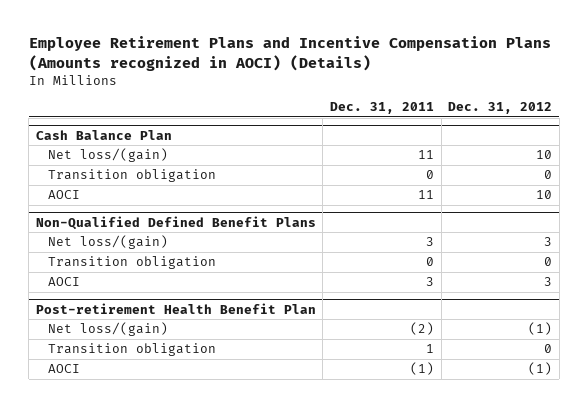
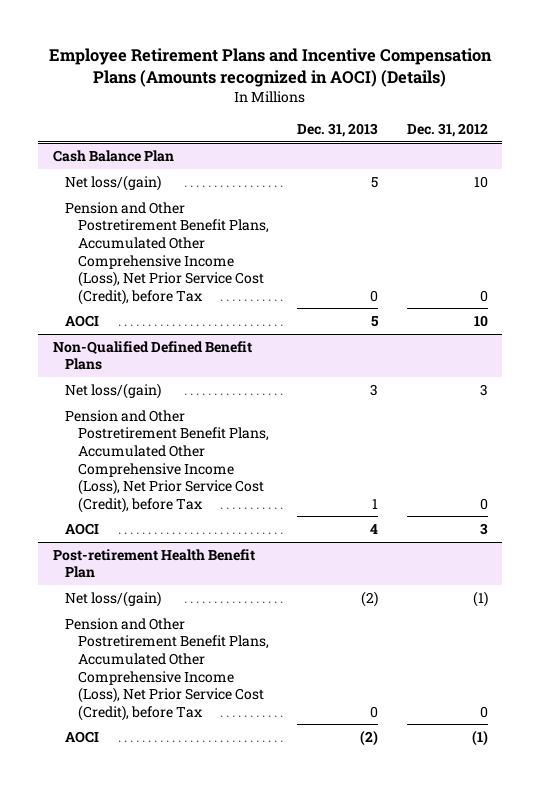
- | Dec. 31, 2011 | Dec. 31, 2012
+ | Dec. 31, 2013 | Dec. 31, 2012
@ Cash Balance Plan
- Transition obligation | 0 | 0
+ Pension and Other Postretirement Benefit Plans, Accumulated Other Comprehensive Income (Loss), Net Prior Service Cost (Credit), before Tax | 0 | 0
@ Non-Qualified Defined Benefit Plans
- Transition obligation | 0 | 0
+ Pension and Other Postretirement Benefit Plans, Accumulated Other Comprehensive Income (Loss), Net Prior Service Cost (Credit), before Tax | 1 | 0
@ Post-retirement Health Benefit Plan
- Transition obligation | 1 | 0
+ Pension and Other Postretirement Benefit Plans, Accumulated Other Comprehensive Income (Loss), Net Prior Service Cost (Credit), before Tax | 0 | 0

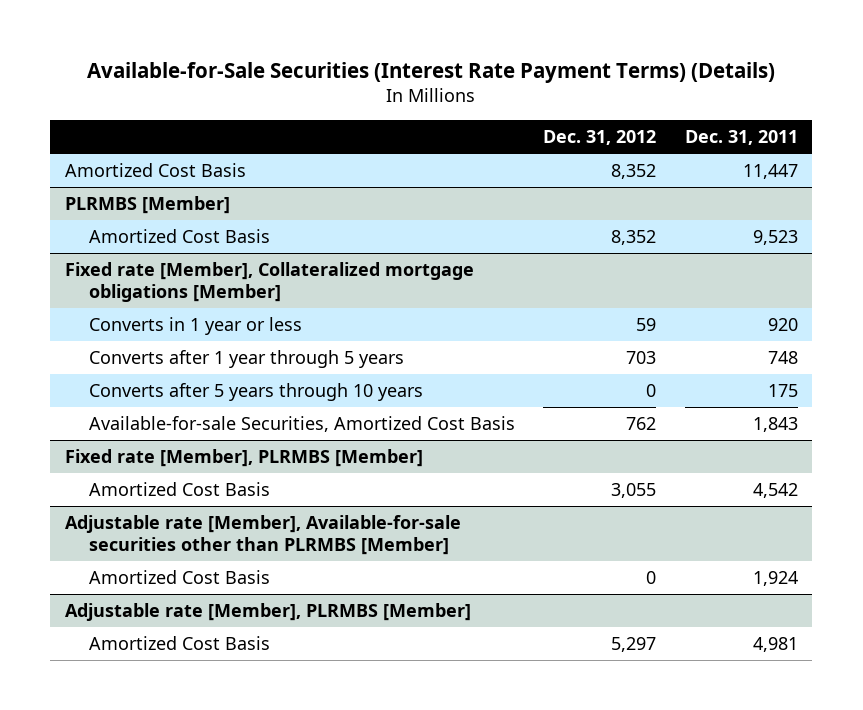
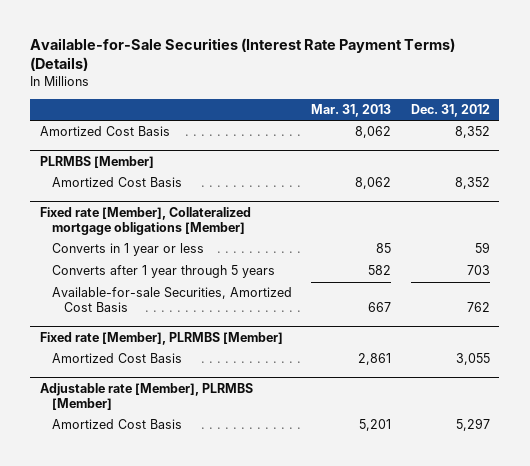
- | Dec. 31, 2012 | Dec. 31, 2011
+ | Mar. 31, 2013 | Dec. 31, 2012
@ Fixed rate [Member], Collateralized mortgage obligations [Member]
- Converts after 5 years through 10 years | 0 | 175
- Adjustable rate [Member], Available-for-sale securities other than PLRMBS [Member]
- Amortized Cost Basis | 0 | 1,924

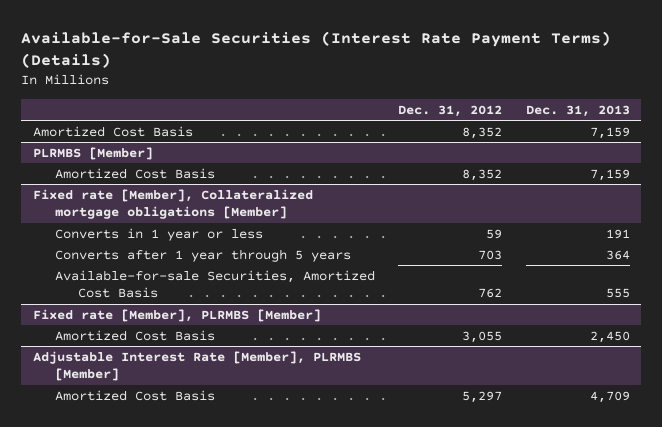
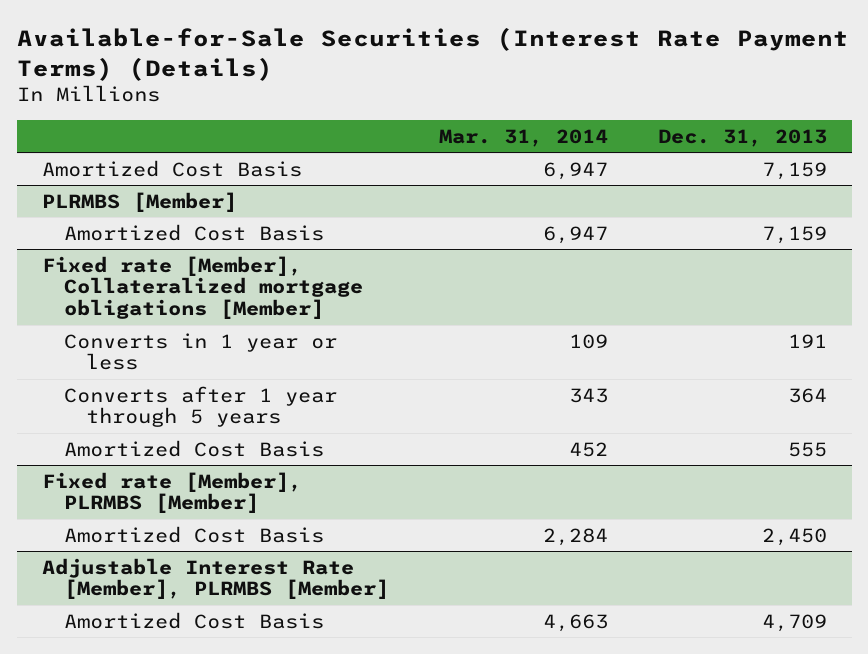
- | Dec. 31, 2012 | Dec. 31, 2013
+ | Mar. 31, 2014 | Dec. 31, 2013
@ Fixed rate [Member], Collateralized mortgage obligations [Member]
- Available-for-sale Securities, Amortized Cost Basis | 762 | 555
+ Amortized Cost Basis | 452 | 555

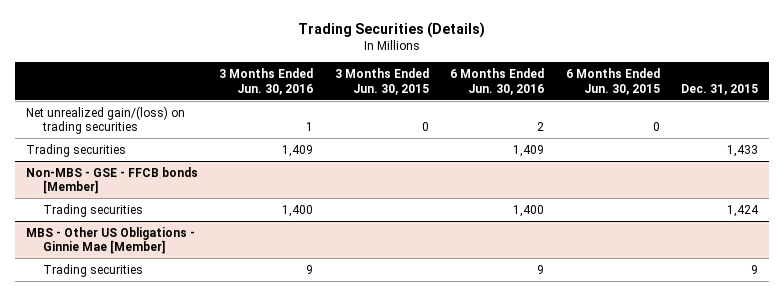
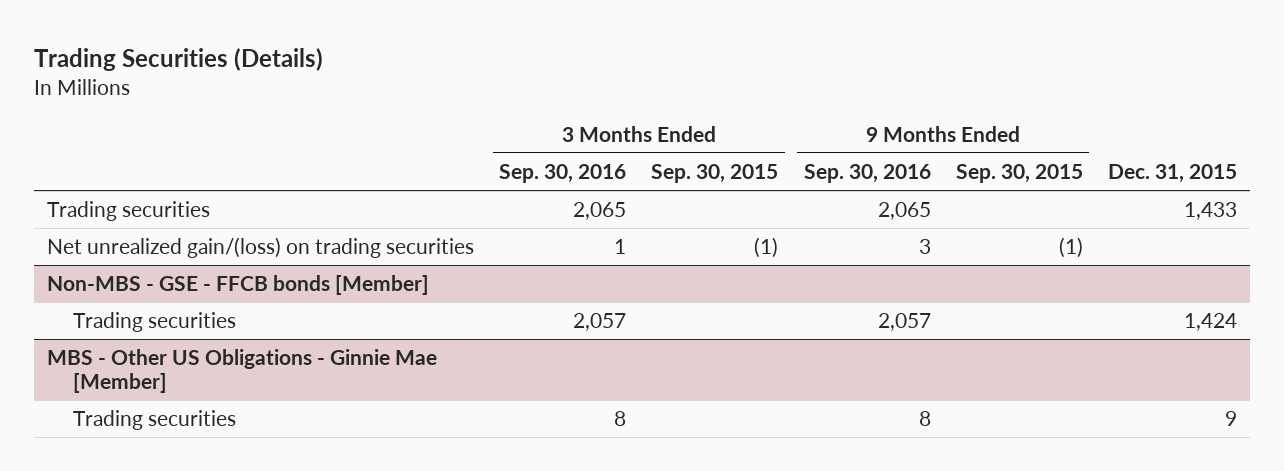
- | 3 Months Ended Jun. 30, 2016 | 3 Months Ended Jun. 30, 2015 | 6 Months Ended Jun. 30, 2016 | 6 Months Ended Jun. 30, 2015 | Dec. 31, 2015
+ | 3 Months Ended Sep. 30, 2016 | 3 Months Ended Sep. 30, 2015 | 9 Months Ended Sep. 30, 2016 | 9 Months Ended Sep. 30, 2015 | Dec. 31, 2015
moved down: Net unrealized gain/(loss) on trading securities | 1 | (1) | 3 | (1) |

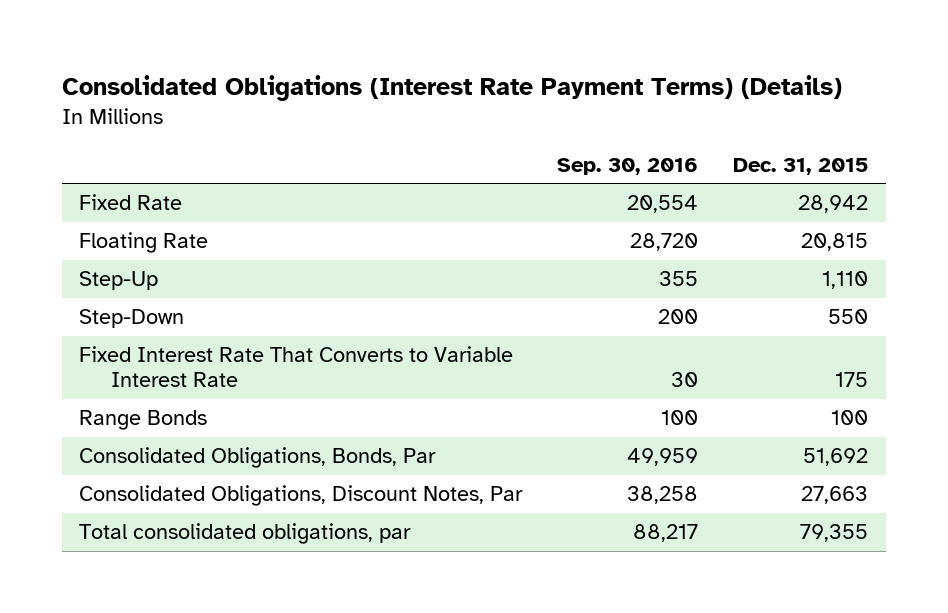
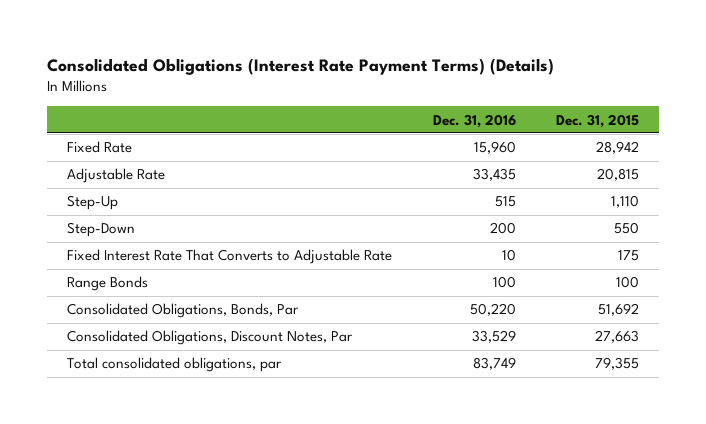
- | Sep. 30, 2016 | Dec. 31, 2015
+ | Dec. 31, 2016 | Dec. 31, 2015
- Floating Rate | 28,720 | 20,815
+ Adjustable Rate | 33,435 | 20,815
- Fixed Interest Rate That Converts to Variable Interest Rate | 30 | 175
+ Fixed Interest Rate That Converts to Adjustable Rate | 10 | 175

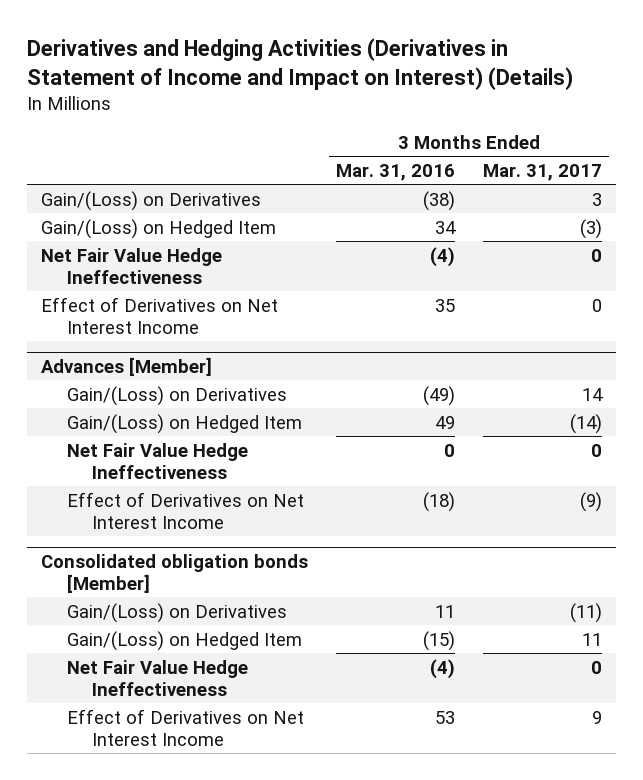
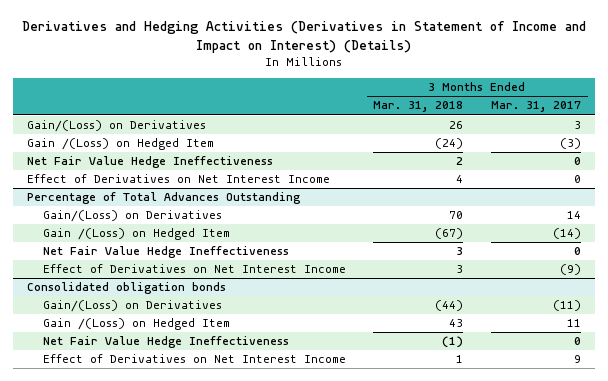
- | 3 Months Ended Mar. 31, 2016 | 3 Months Ended Mar. 31, 2017
+ | 3 Months Ended Mar. 31, 2018 | 3 Months Ended Mar. 31, 2017
- Gain/(Loss) on Hedged Item | 34 | (3)
+ Gain /(Loss) on Hedged Item | (24) | (3)
- Advances [Member]
+ Percentage of Total Advances Outstanding
- Gain/(Loss) on Hedged Item | 49 | (14)
+ Gain /(Loss) on Hedged Item | (67) | (14)
- Consolidated obligation bonds [Member]
+ Consolidated obligation bonds
- Gain/(Loss) on Hedged Item | (15) | 11
+ Gain /(Loss) on Hedged Item | 43 | 11

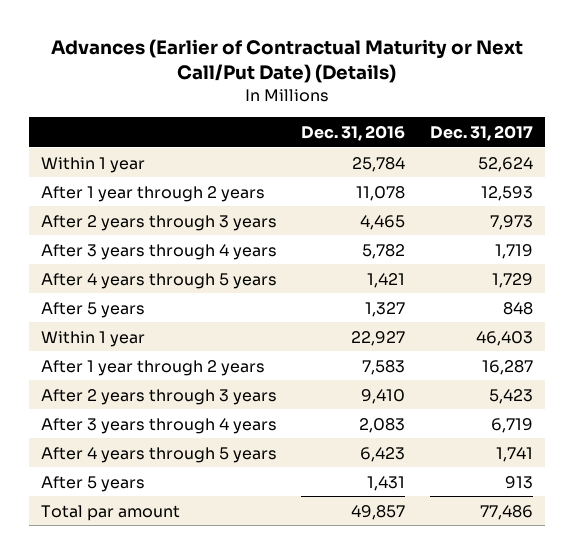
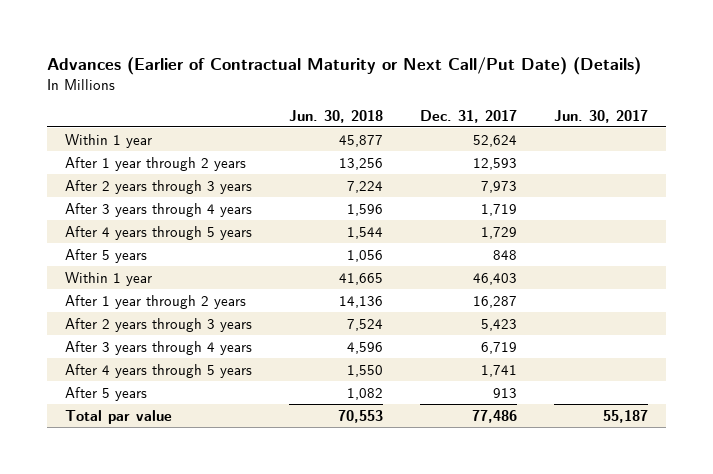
- | Dec. 31, 2016 | Dec. 31, 2017
+ | Jun. 30, 2018 | Dec. 31, 2017 | Jun. 30, 2017
- Total par amount | 49,857 | 77,486
+ Total par value | 70,553 | 77,486 | 55,187

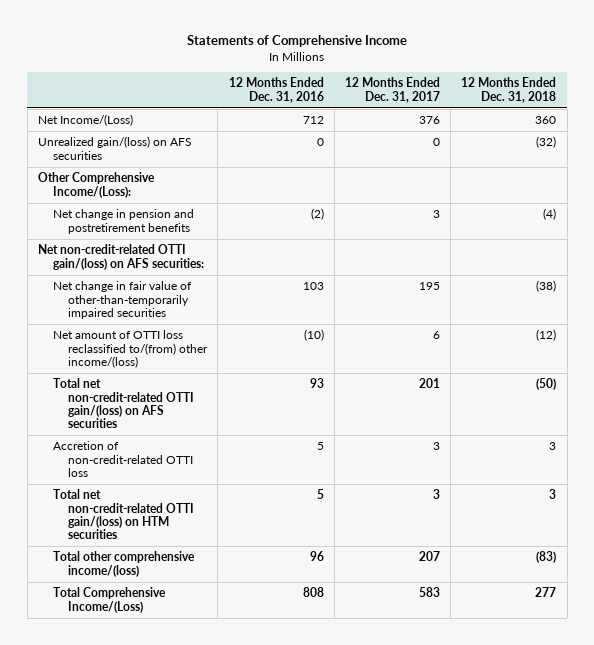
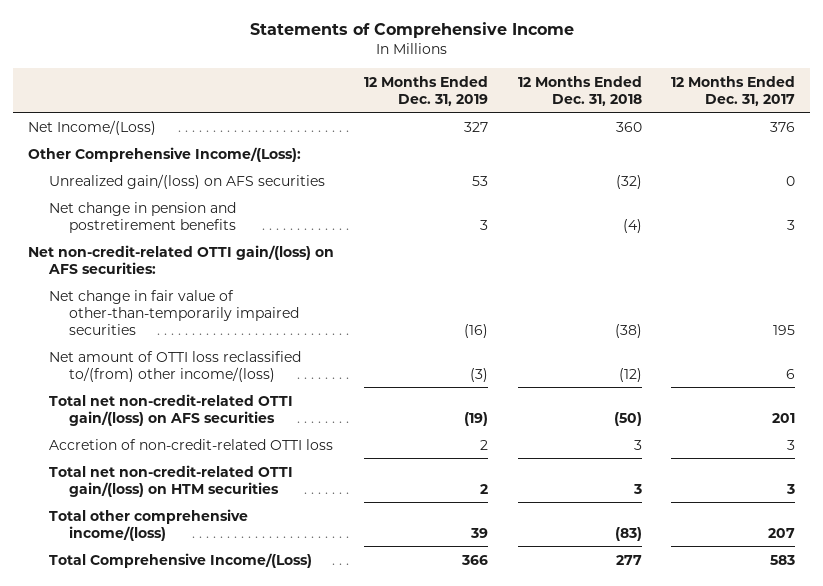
- | 12 Months Ended Dec. 31, 2016 | 12 Months Ended Dec. 31, 2017 | 12 Months Ended Dec. 31, 2018
+ | 12 Months Ended Dec. 31, 2019 | 12 Months Ended Dec. 31, 2018 | 12 Months Ended Dec. 31, 2017
moved down: Unrealized gain/(loss) on AFS securities | 53 | (32) | 0

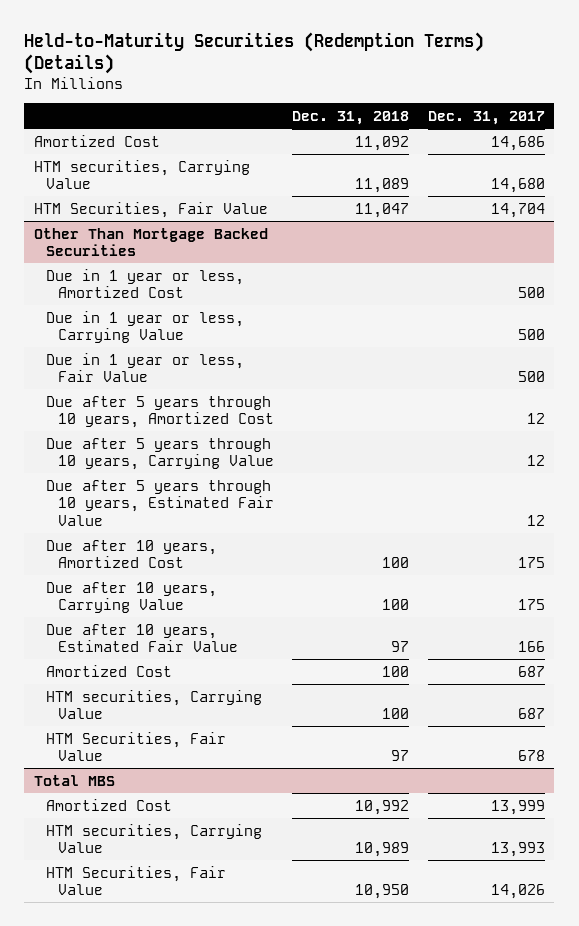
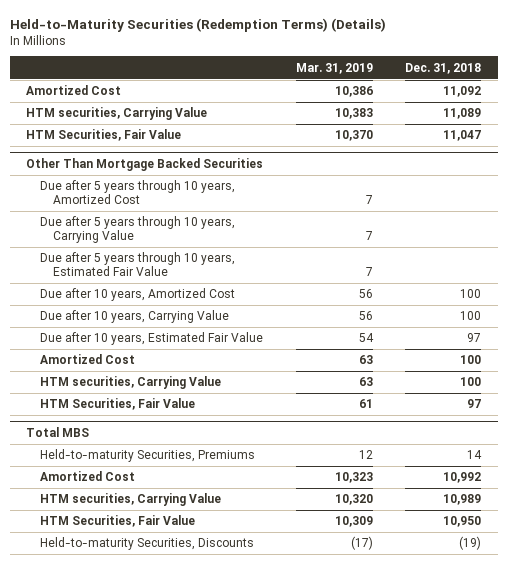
- | Dec. 31, 2018 | Dec. 31, 2017
+ | Mar. 31, 2019 | Dec. 31, 2018
@ Other Than Mortgage Backed Securities
- Due in 1 year or less, Amortized Cost | | 500
- Due in 1 year or less, Carrying Value | | 500
- Due in 1 year or less, Fair Value | | 500
@ Total MBS
+ Held-to-maturity Securities, Premiums | 12 | 14
+ Held-to-maturity Securities, Discounts | (17) | (19)

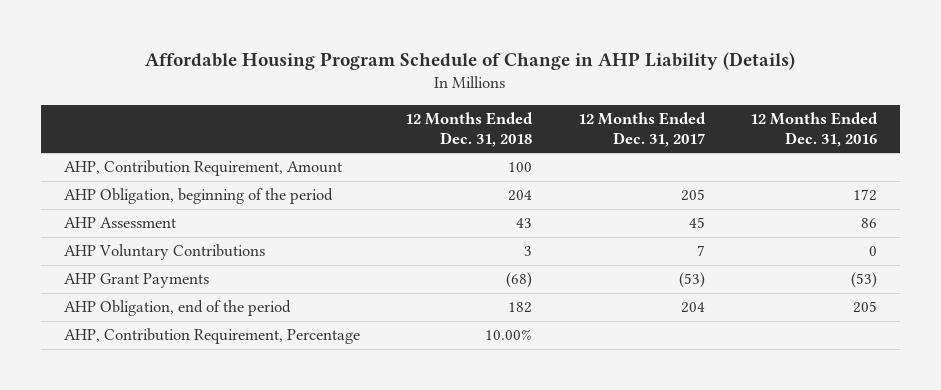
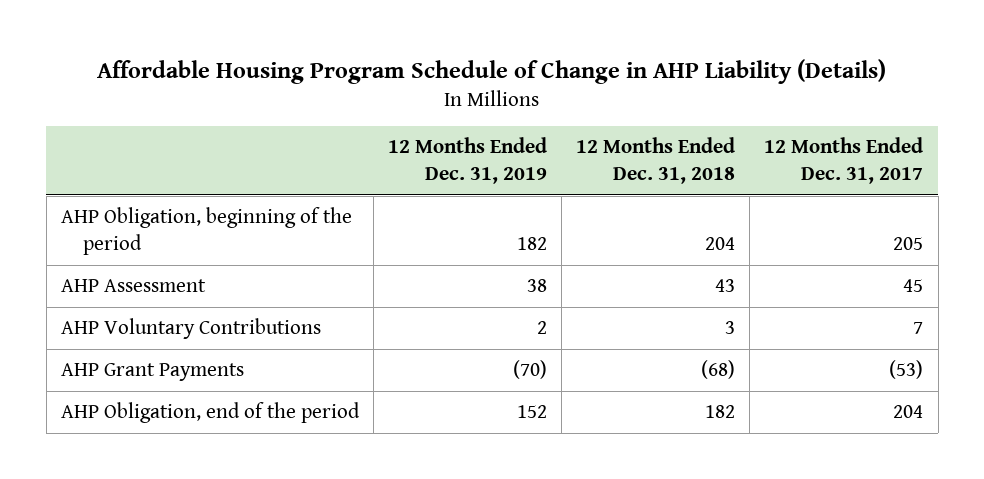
- | 12 Months Ended Dec. 31, 2018 | 12 Months Ended Dec. 31, 2017 | 12 Months Ended Dec. 31, 2016
+ | 12 Months Ended Dec. 31, 2019 | 12 Months Ended Dec. 31, 2018 | 12 Months Ended Dec. 31, 2017
- AHP, Contribution Requirement, Amount | 100 | |
- AHP, Contribution Requirement, Percentage | 10.00% | |

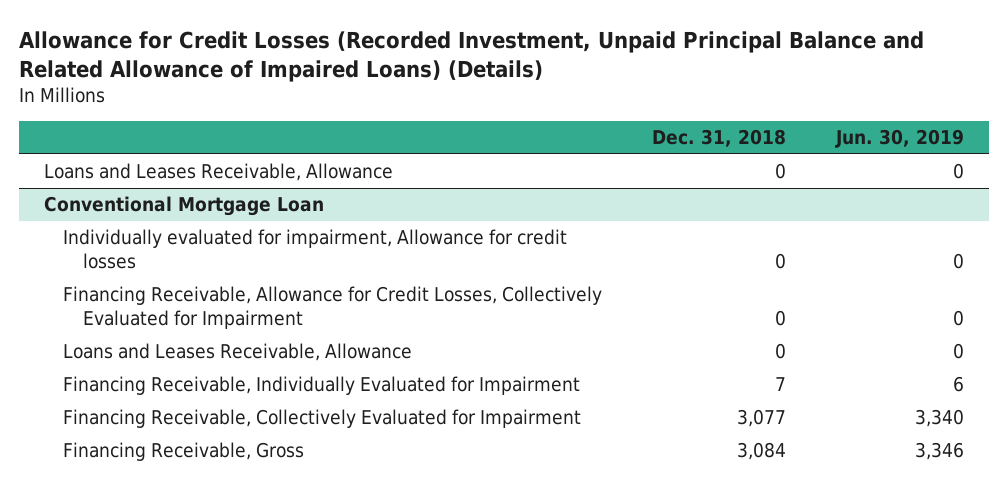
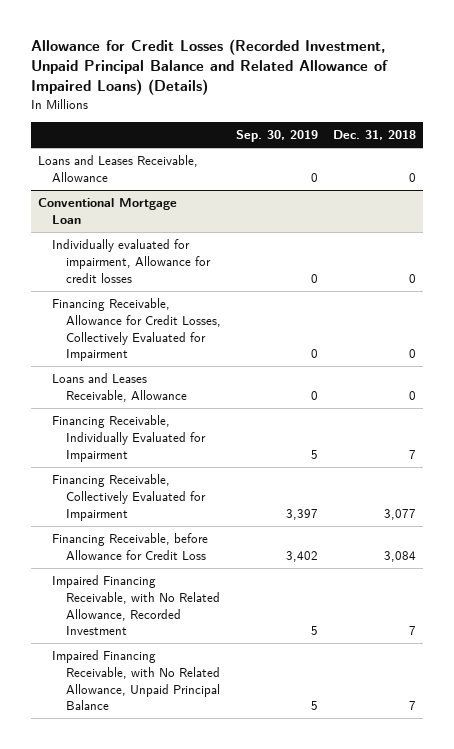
- | Dec. 31, 2018 | Jun. 30, 2019
+ | Sep. 30, 2019 | Dec. 31, 2018
@ Conventional Mortgage Loan
- Financing Receivable, Gross | 3,084 | 3,346
+ Financing Receivable, before Allowance for Credit Loss | 3,402 | 3,084
+ Impaired Financing Receivable, with No Related Allowance, Recorded Investment | 5 | 7
+ Impaired Financing Receivable, with No Related Allowance, Unpaid Principal Balance | 5 | 7

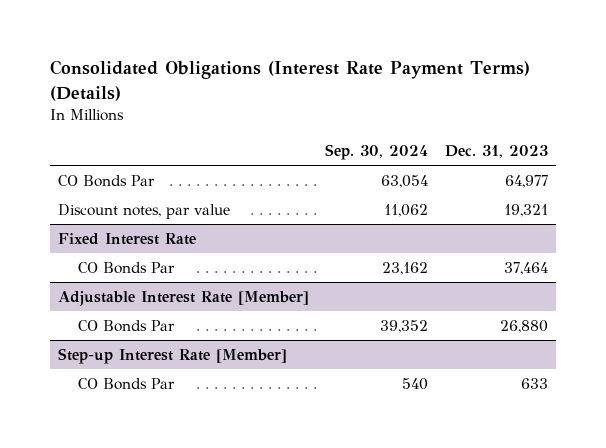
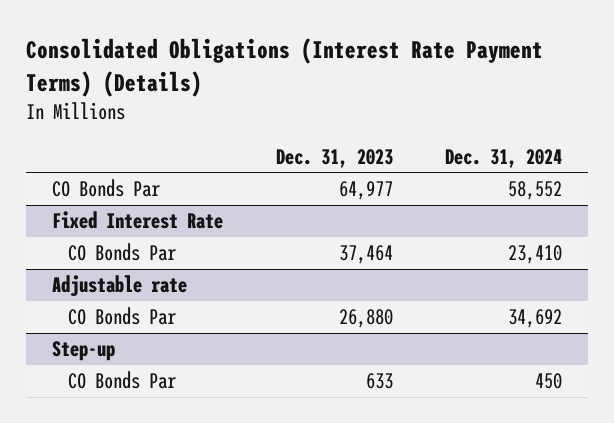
- | Sep. 30, 2024 | Dec. 31, 2023
+ | Dec. 31, 2023 | Dec. 31, 2024
- Discount notes, par value | 11,062 | 19,321
- Adjustable Interest Rate [Member]
+ Adjustable rate
- Step-up Interest Rate [Member]
+ Step-up

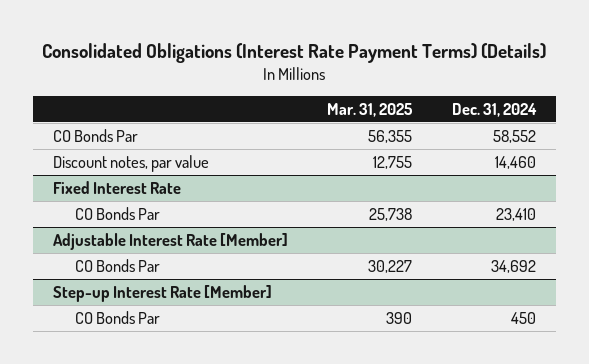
- | Dec. 31, 2023 | Dec. 31, 2024
+ | Mar. 31, 2025 | Dec. 31, 2024
+ Discount notes, par value | 12,755 | 14,460
- Adjustable rate
+ Adjustable Interest Rate [Member]
- Step-up
+ Step-up Interest Rate [Member]

